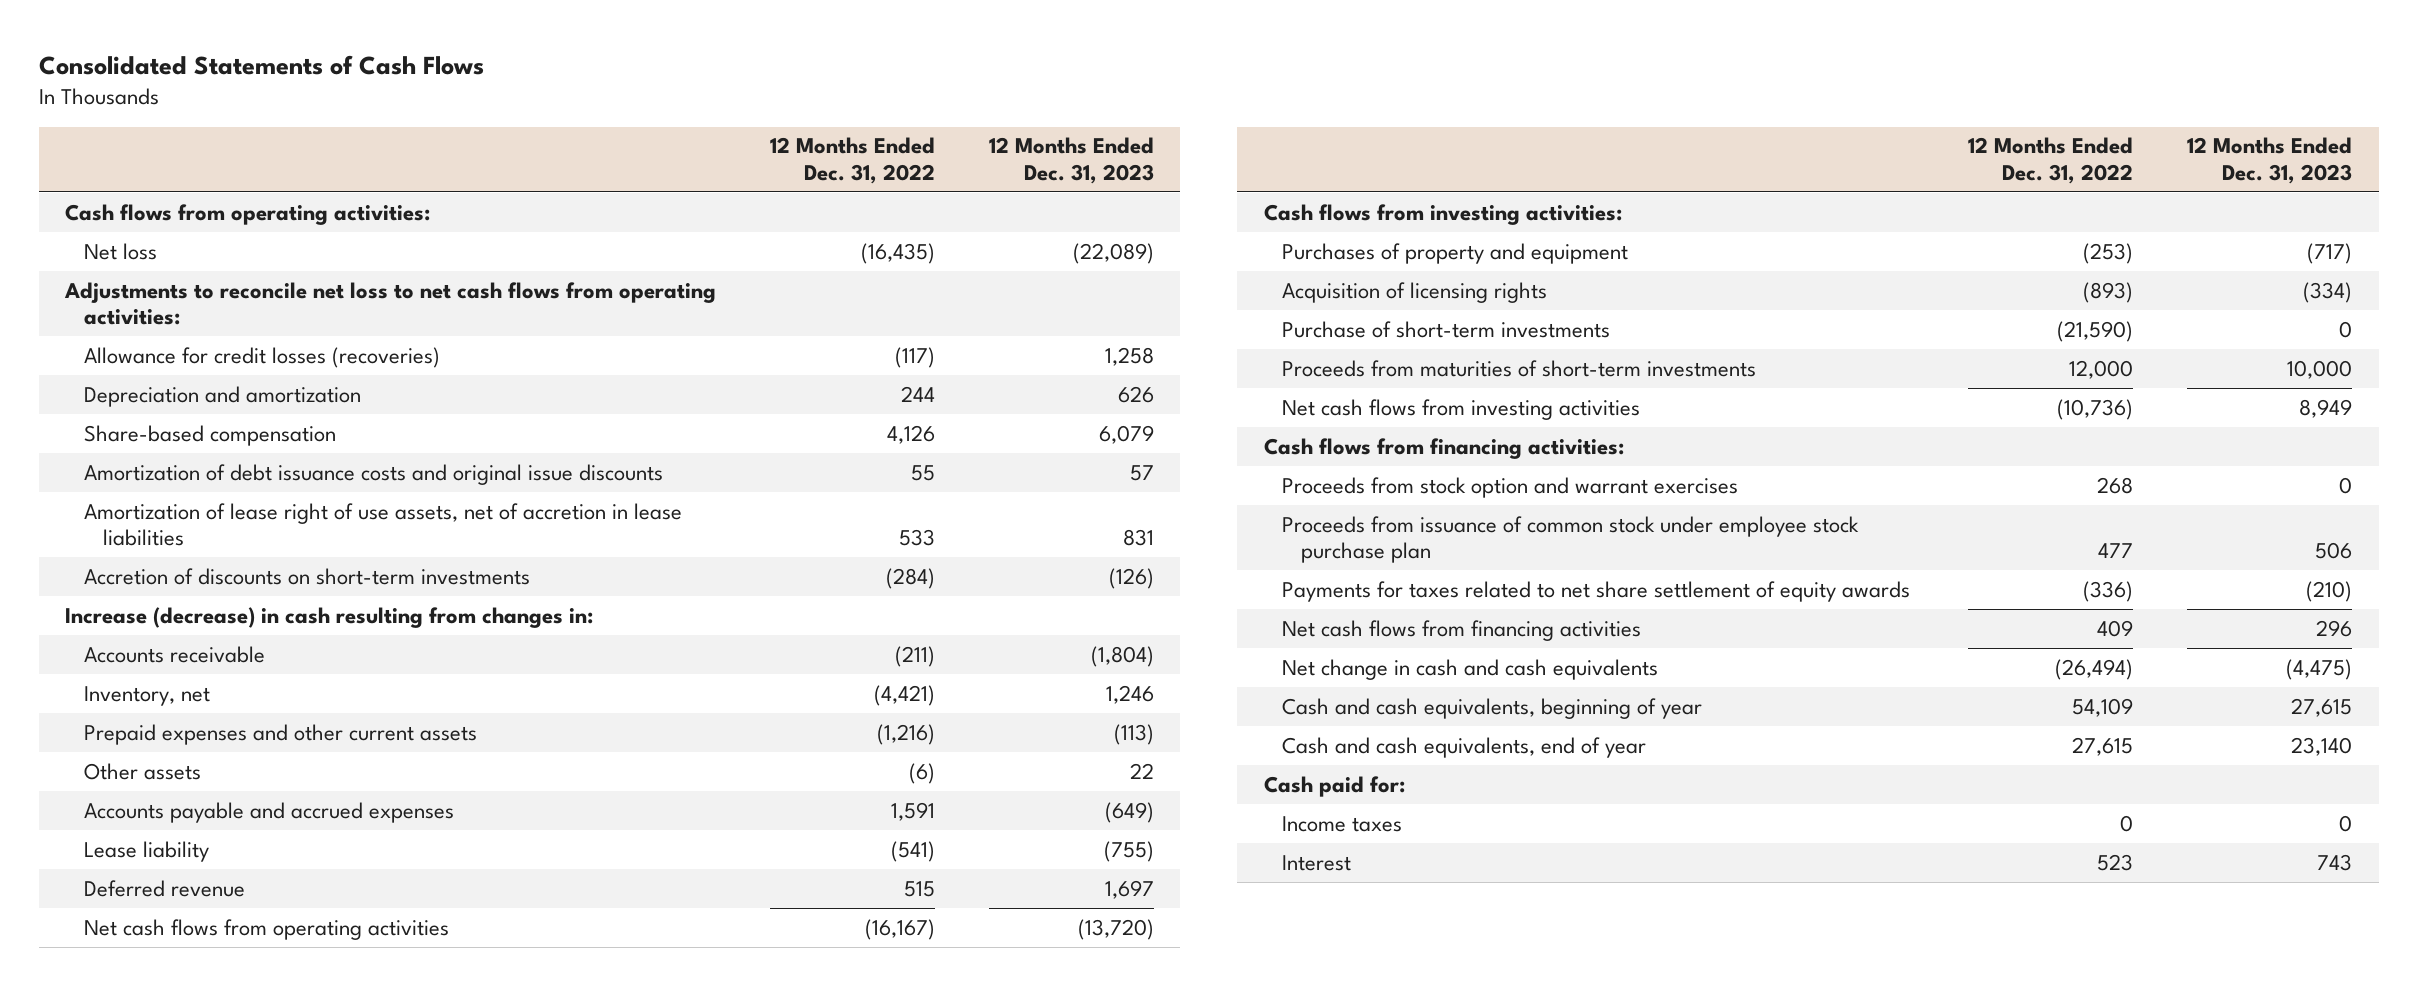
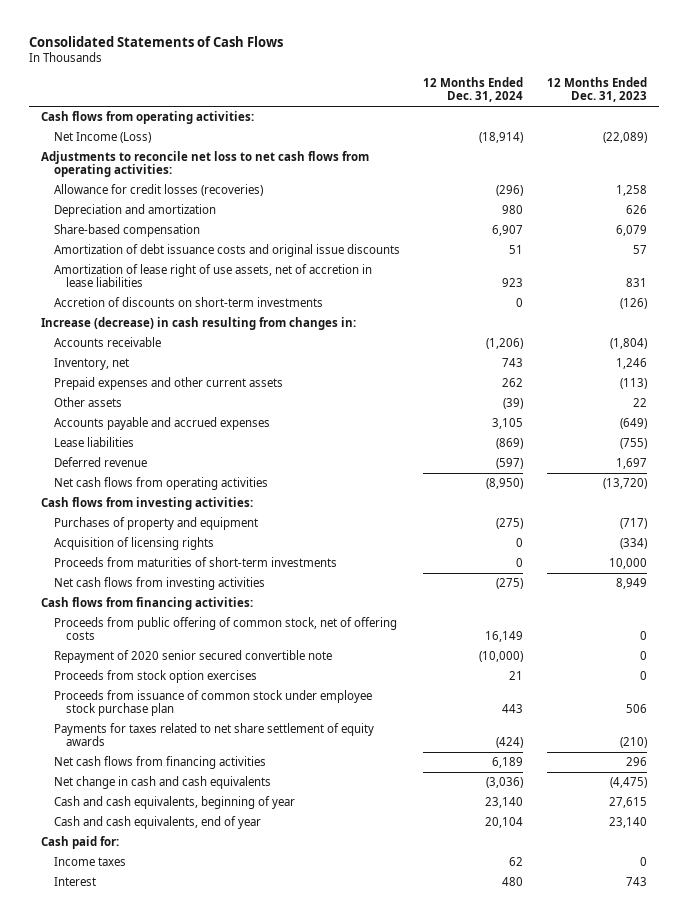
- | 12 Months Ended Dec. 31, 2022 | 12 Months Ended Dec. 31, 2023
+ | 12 Months Ended Dec. 31, 2024 | 12 Months Ended Dec. 31, 2023
- Net loss | (16,435) | (22,089)
+ Net Income (Loss) | (18,914) | (22,089)
- Lease liability | (541) | (755)
+ Lease liabilities | (869) | (755)
- Purchase of short-term investments | (21,590) | 0
- Proceeds from stock option and warrant exercises | 268 | 0
+ Proceeds from public offering of common stock, net of offering costs | 16,149 | 0
+ Repayment of 2020 senior secured convertible note | (10,000) | 0
+ Proceeds from stock option exercises | 21 | 0

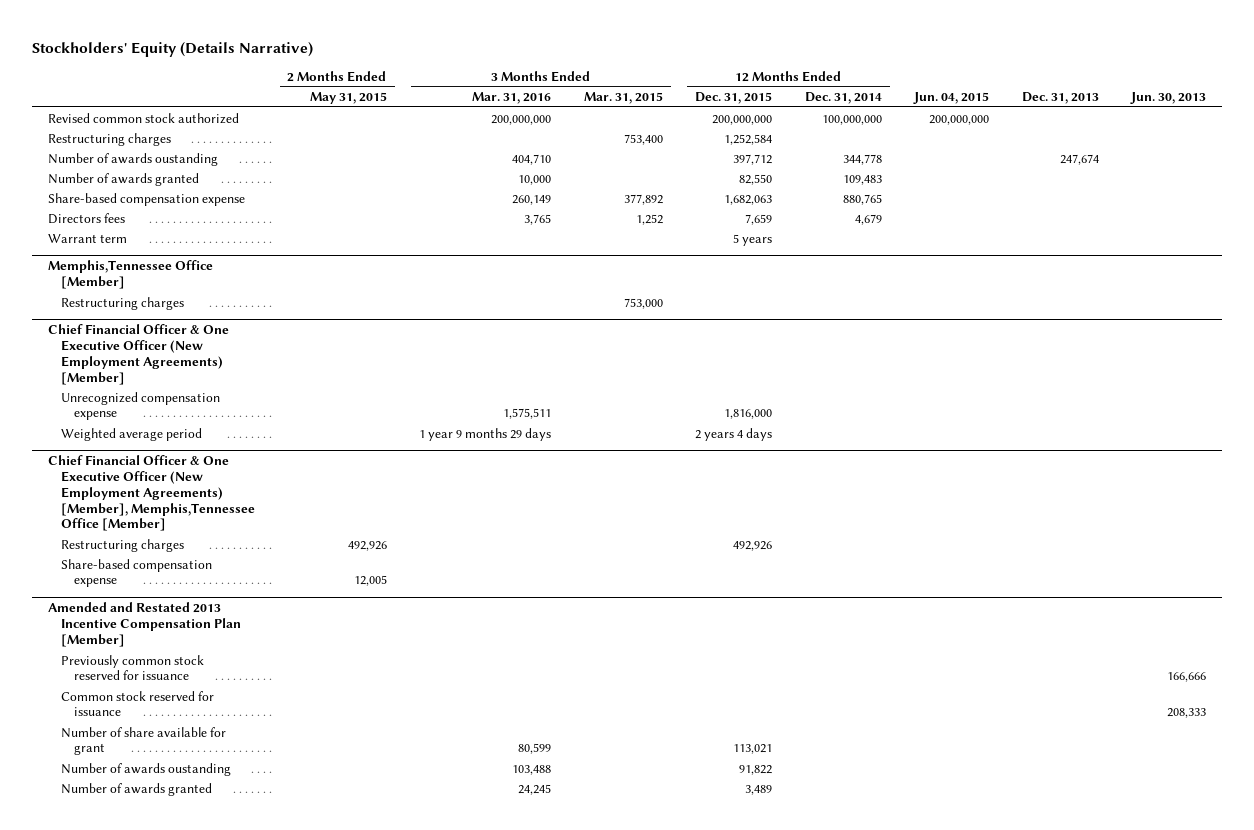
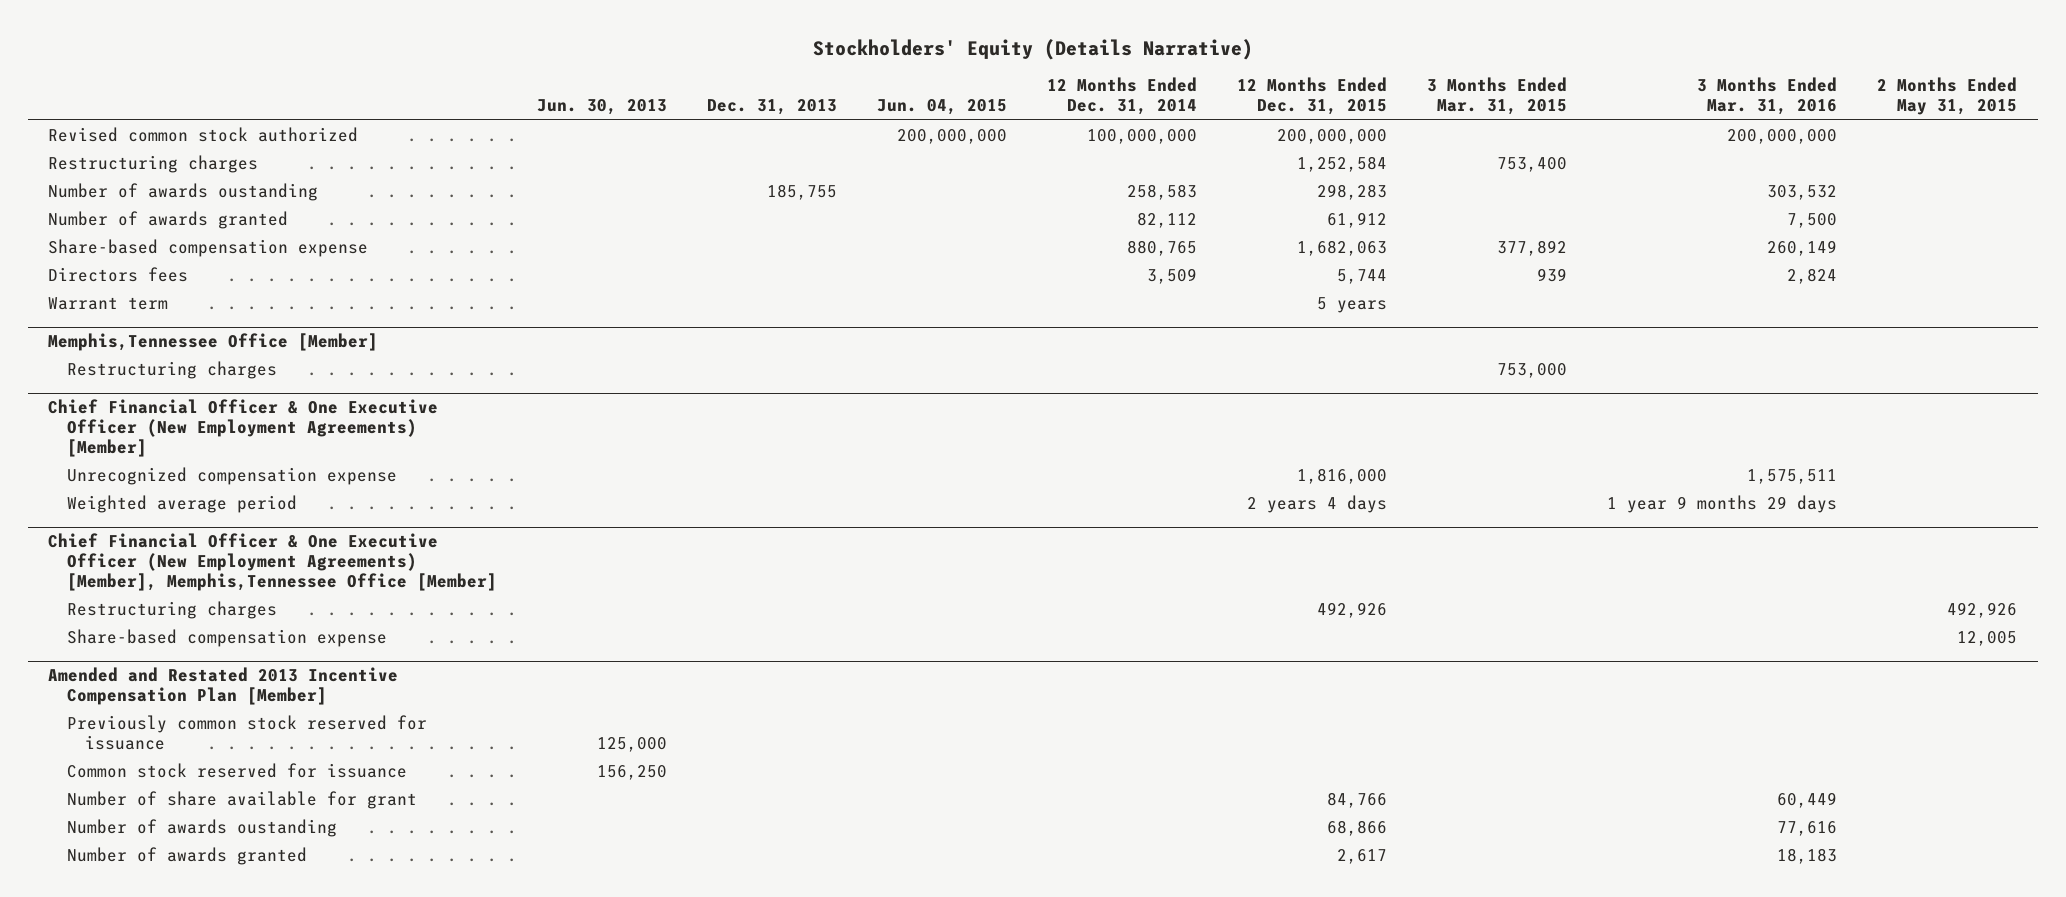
- | 2 Months Ended May 31, 2015 | 3 Months Ended Mar. 31, 2016 | 3 Months Ended Mar. 31, 2015 | 12 Months Ended Dec. 31, 2015 | 12 Months Ended Dec. 31, 2014 | Jun. 04, 2015 | Dec. 31, 2013 | Jun. 30, 2013
+ | Jun. 30, 2013 | Dec. 31, 2013 | Jun. 04, 2015 | 12 Months Ended Dec. 31, 2014 | 12 Months Ended Dec. 31, 2015 | 3 Months Ended Mar. 31, 2015 | 3 Months Ended Mar. 31, 2016 | 2 Months Ended May 31, 2015
- Number of awards oustanding | | 404,710 | | 397,712 | 344,778 | | 247,674 |
- Number of awards granted | | 10,000 | | 82,550 | 109,483 | | |
+ Number of awards oustanding | | 185,755 | | 258,583 | 298,283 | | 303,532 |
+ Number of awards granted | | | | 82,112 | 61,912 | | 7,500 |
- Directors fees | | 3,765 | 1,252 | 7,659 | 4,679 | | |
+ Directors fees | | | | 3,509 | 5,744 | 939 | 2,824 |
@ Amended and Restated 2013 Incentive Compensation Plan [Member]
- Previously common stock reserved for issuance | | | | | | | | 166,666
- Common stock reserved for issuance | | | | | | | | 208,333
- Number of share available for grant | | 80,599 | | 113,021 | | | |
- Number of awards oustanding | | 103,488 | | 91,822 | | | |
- Number of awards granted | | 24,245 | | 3,489 | | | |
+ Previously common stock reserved for issuance | 125,000 | | | | | | |
+ Common stock reserved for issuance | 156,250 | | | | | | |
+ Number of share available for grant | | | | | 84,766 | | 60,449 |
+ Number of awards oustanding | | | | | 68,866 | | 77,616 |
+ Number of awards granted | | | | | 2,617 | | 18,183 |

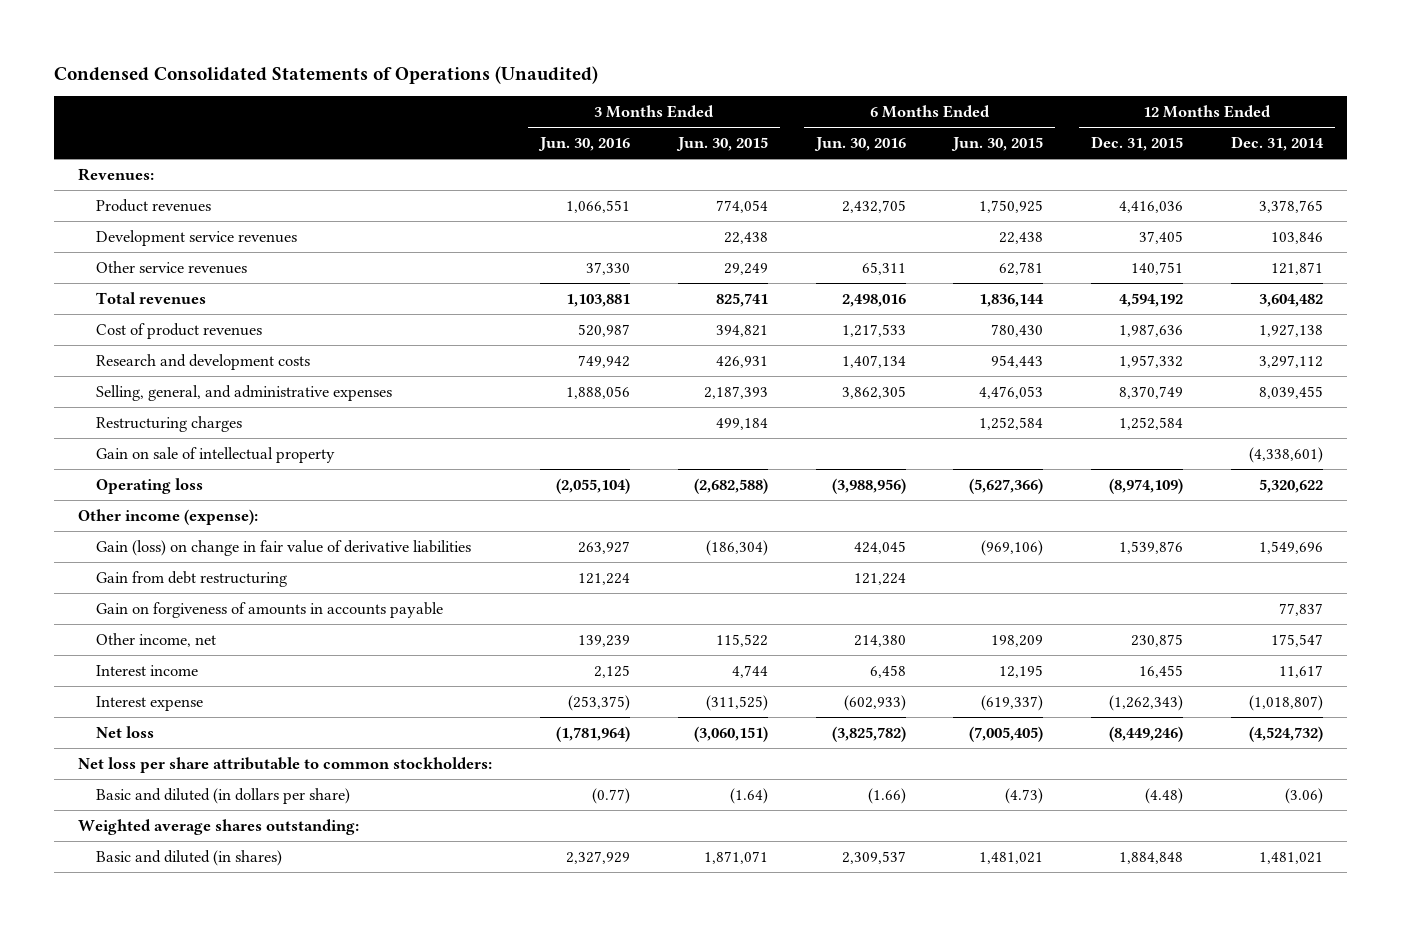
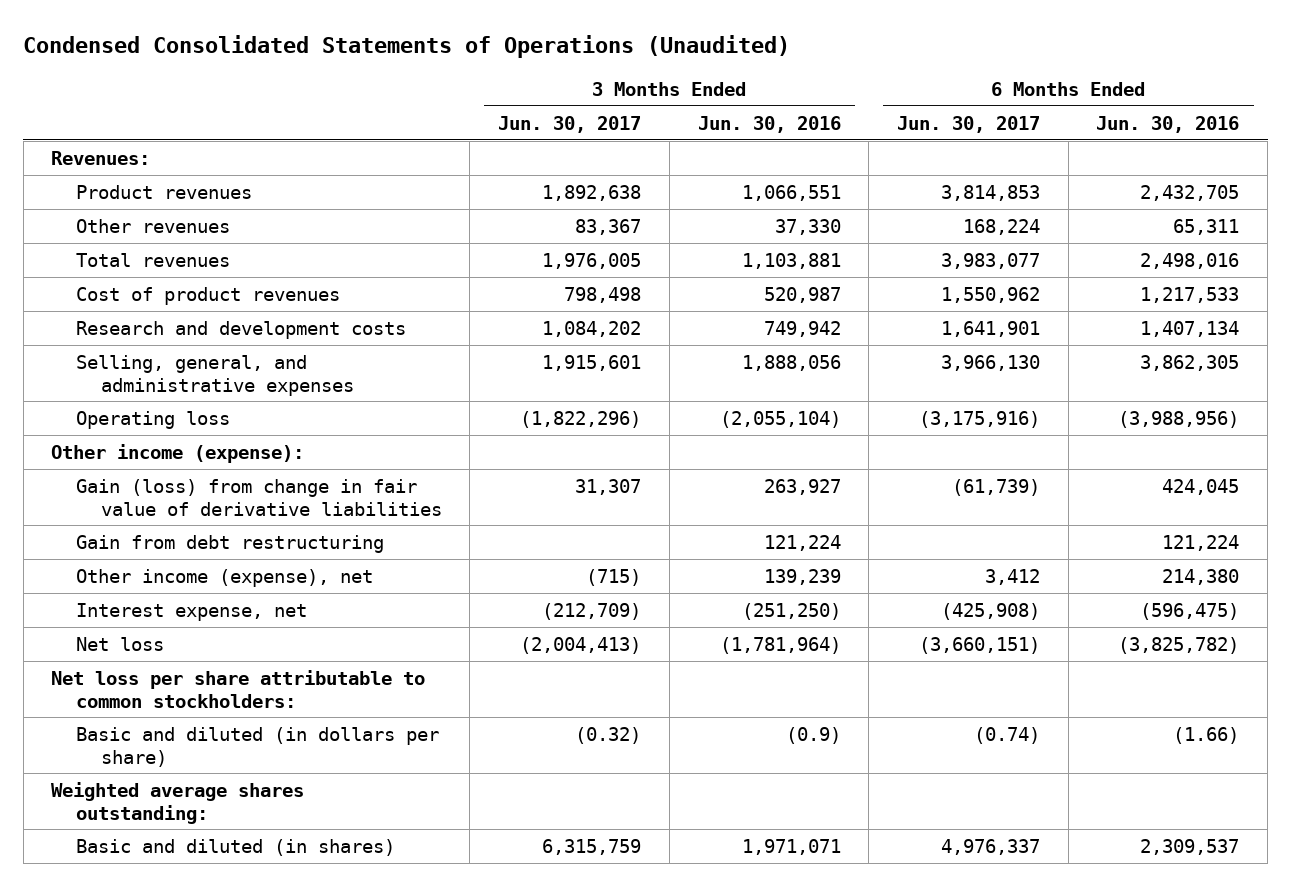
- | 3 Months Ended Jun. 30, 2016 | 3 Months Ended Jun. 30, 2015 | 6 Months Ended Jun. 30, 2016 | 6 Months Ended Jun. 30, 2015 | 12 Months Ended Dec. 31, 2015 | 12 Months Ended Dec. 31, 2014
+ | 3 Months Ended Jun. 30, 2017 | 3 Months Ended Jun. 30, 2016 | 6 Months Ended Jun. 30, 2017 | 6 Months Ended Jun. 30, 2016
- Development service revenues | | 22,438 | | 22,438 | 37,405 | 103,846
- Other service revenues | 37,330 | 29,249 | 65,311 | 62,781 | 140,751 | 121,871
+ Other revenues | 83,367 | 37,330 | 168,224 | 65,311
- Restructuring charges | | 499,184 | | 1,252,584 | 1,252,584 |
- Gain on sale of intellectual property | | | | | | (4,338,601)
- Gain (loss) on change in fair value of derivative liabilities | 263,927 | (186,304) | 424,045 | (969,106) | 1,539,876 | 1,549,696
+ Gain (loss) from change in fair value of derivative liabilities | 31,307 | 263,927 | (61,739) | 424,045
- Gain on forgiveness of amounts in accounts payable | | | | | | 77,837
- Other income, net | 139,239 | 115,522 | 214,380 | 198,209 | 230,875 | 175,547
- Interest income | 2,125 | 4,744 | 6,458 | 12,195 | 16,455 | 11,617
- Interest expense | (253,375) | (311,525) | (602,933) | (619,337) | (1,262,343) | (1,018,807)
+ Other income (expense), net | (715) | 139,239 | 3,412 | 214,380
+ Interest expense, net | (212,709) | (251,250) | (425,908) | (596,475)
- Basic and diluted (in dollars per share) | (0.77) | (1.64) | (1.66) | (4.73) | (4.48) | (3.06)
+ Basic and diluted (in dollars per share) | (0.32) | (0.9) | (0.74) | (1.66)
- Basic and diluted (in shares) | 2,327,929 | 1,871,071 | 2,309,537 | 1,481,021 | 1,884,848 | 1,481,021
+ Basic and diluted (in shares) | 6,315,759 | 1,971,071 | 4,976,337 | 2,309,537

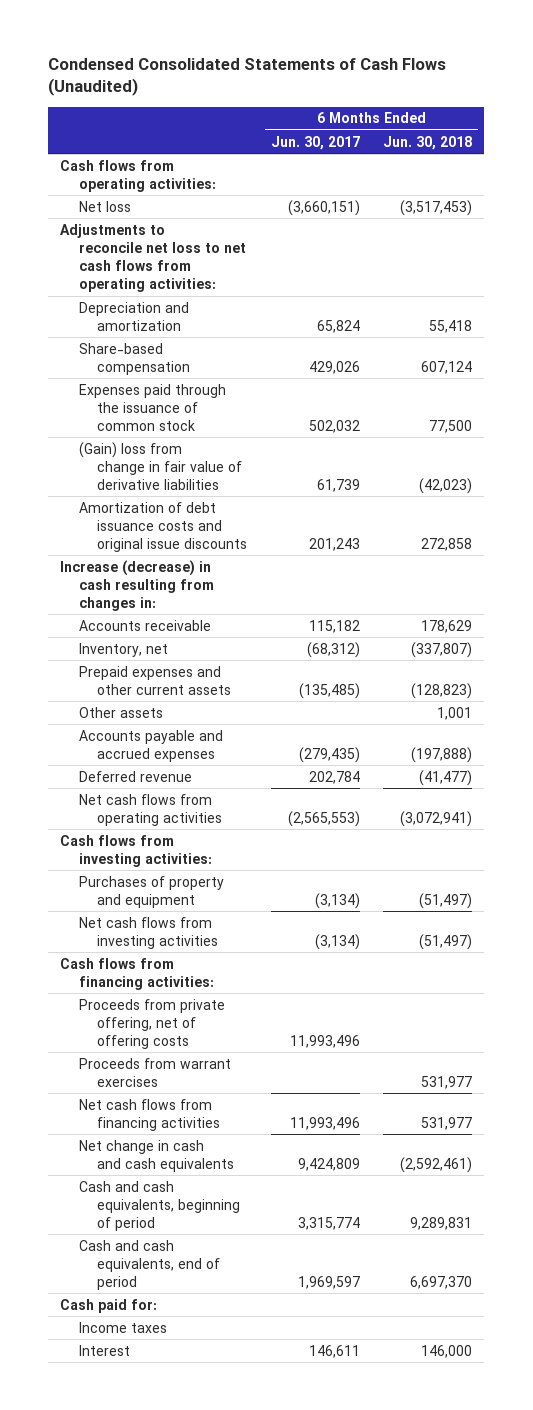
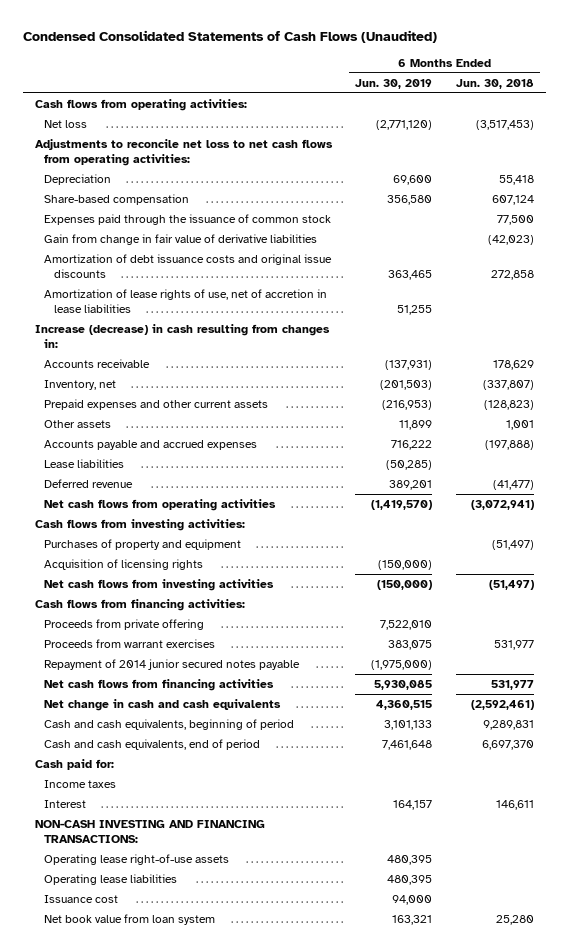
- | 6 Months Ended Jun. 30, 2017 | 6 Months Ended Jun. 30, 2018
+ | 6 Months Ended Jun. 30, 2019 | 6 Months Ended Jun. 30, 2018
- Depreciation and amortization | 65,824 | 55,418
+ Depreciation | 69,600 | 55,418
- (Gain) loss from change in fair value of derivative liabilities | 61,739 | (42,023)
+ Gain from change in fair value of derivative liabilities | | (42,023)
+ Amortization of lease rights of use, net of accretion in lease liabilities | 51,255 |
+ Lease liabilities | (50,285) |
+ Acquisition of licensing rights | (150,000) |
- Proceeds from private offering, net of offering costs | 11,993,496 |
+ Proceeds from private offering | 7,522,010 |
+ Repayment of 2014 junior secured notes payable | (1,975,000) |
- Interest | 146,611 | 146,000
+ Interest | 164,157 | 146,611
+ NON-CASH INVESTING AND FINANCING TRANSACTIONS:
+ Operating lease right-of-use assets | 480,395 |
+ Operating lease liabilities | 480,395 |
+ Issuance cost | 94,000 |
+ Net book value from loan system | 163,321 | 25,280

